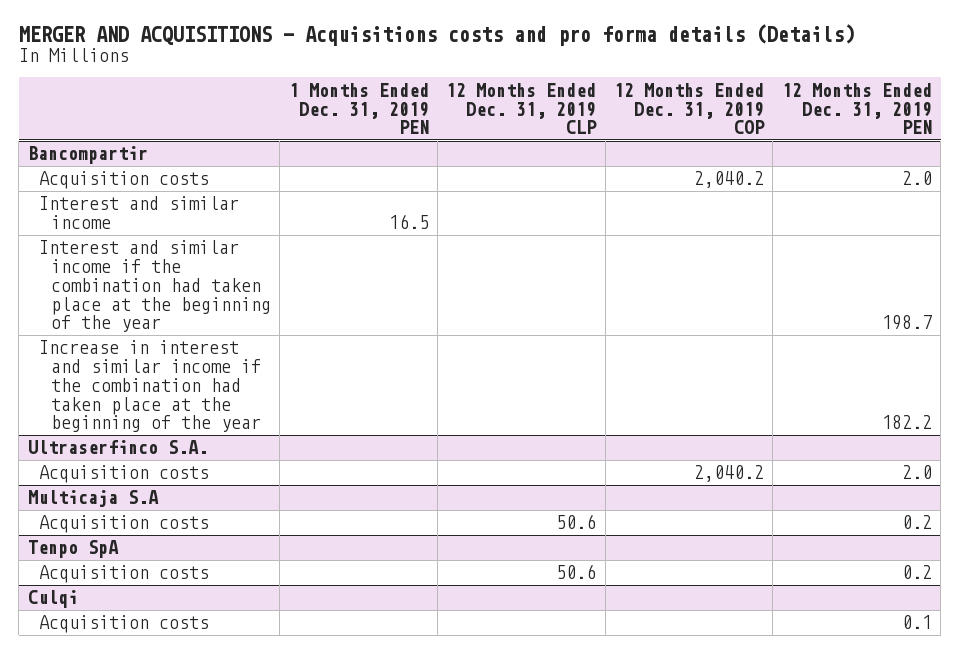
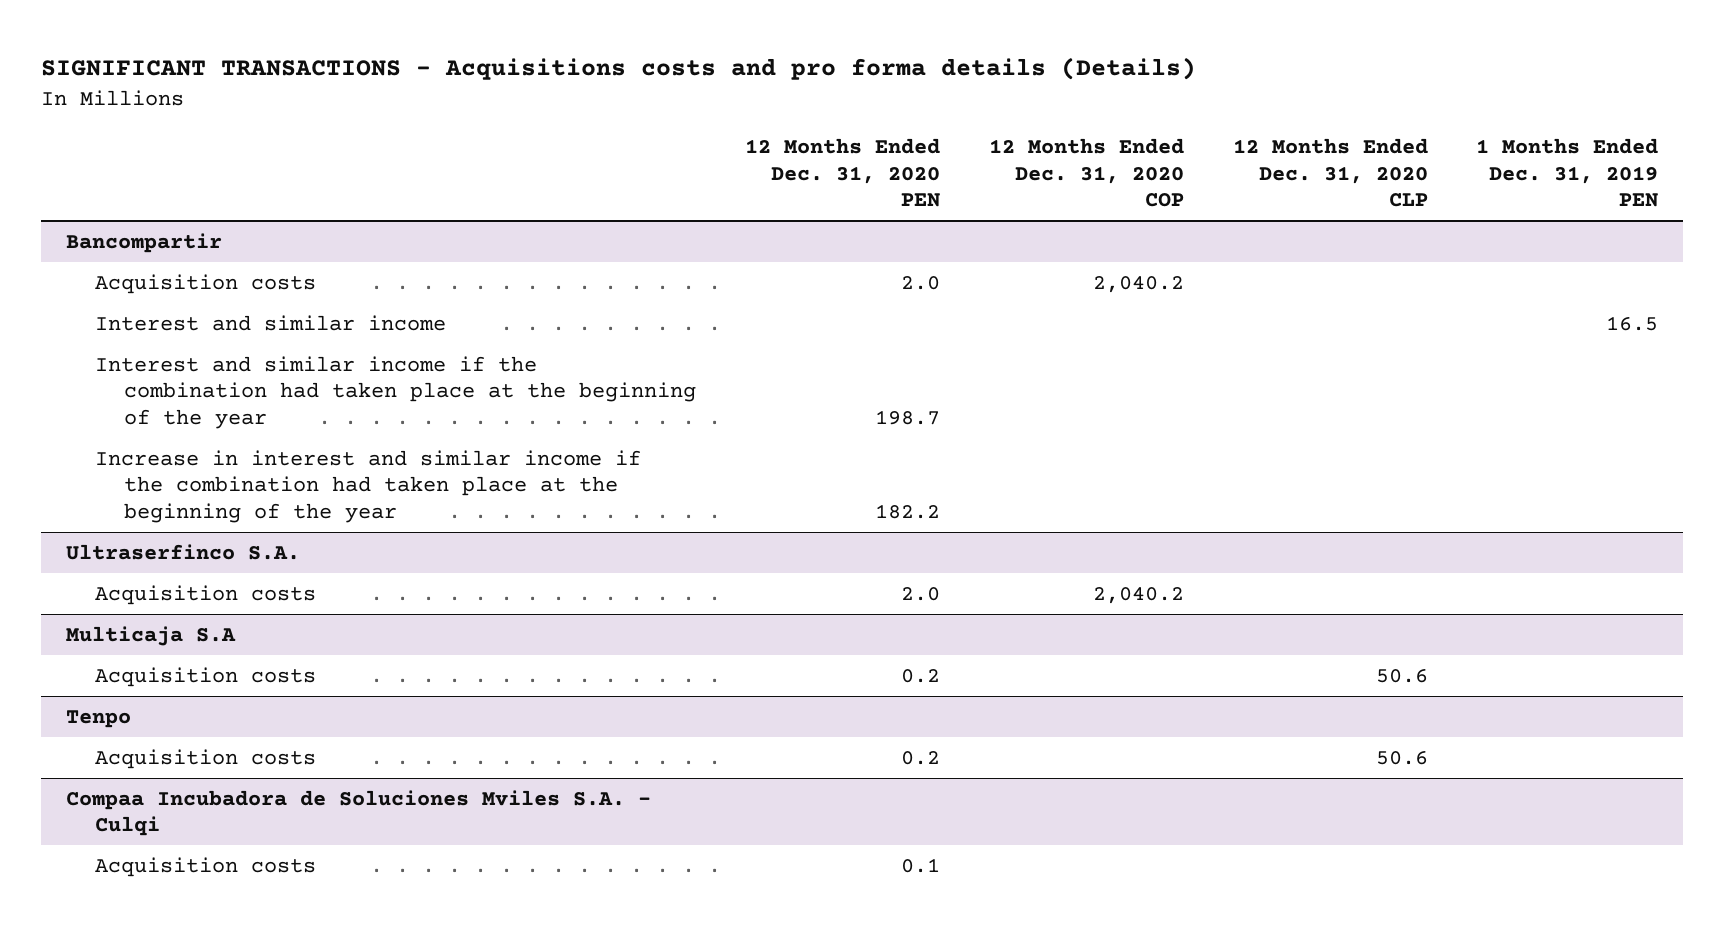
- MERGER AND ACQUISITIONS - Acquisitions costs and pro forma details (Details)
+ SIGNIFICANT TRANSACTIONS - Acquisitions costs and pro forma details (Details)
- | 1 Months Ended Dec. 31, 2019 PEN | 12 Months Ended Dec. 31, 2019 CLP | 12 Months Ended Dec. 31, 2019 COP | 12 Months Ended Dec. 31, 2019 PEN
+ | 12 Months Ended Dec. 31, 2020 PEN | 12 Months Ended Dec. 31, 2020 COP | 12 Months Ended Dec. 31, 2020 CLP | 1 Months Ended Dec. 31, 2019 PEN
- Tenpo SpA
+ Tenpo
- Culqi
+ Compaa Incubadora de Soluciones Mviles S.A. - Culqi

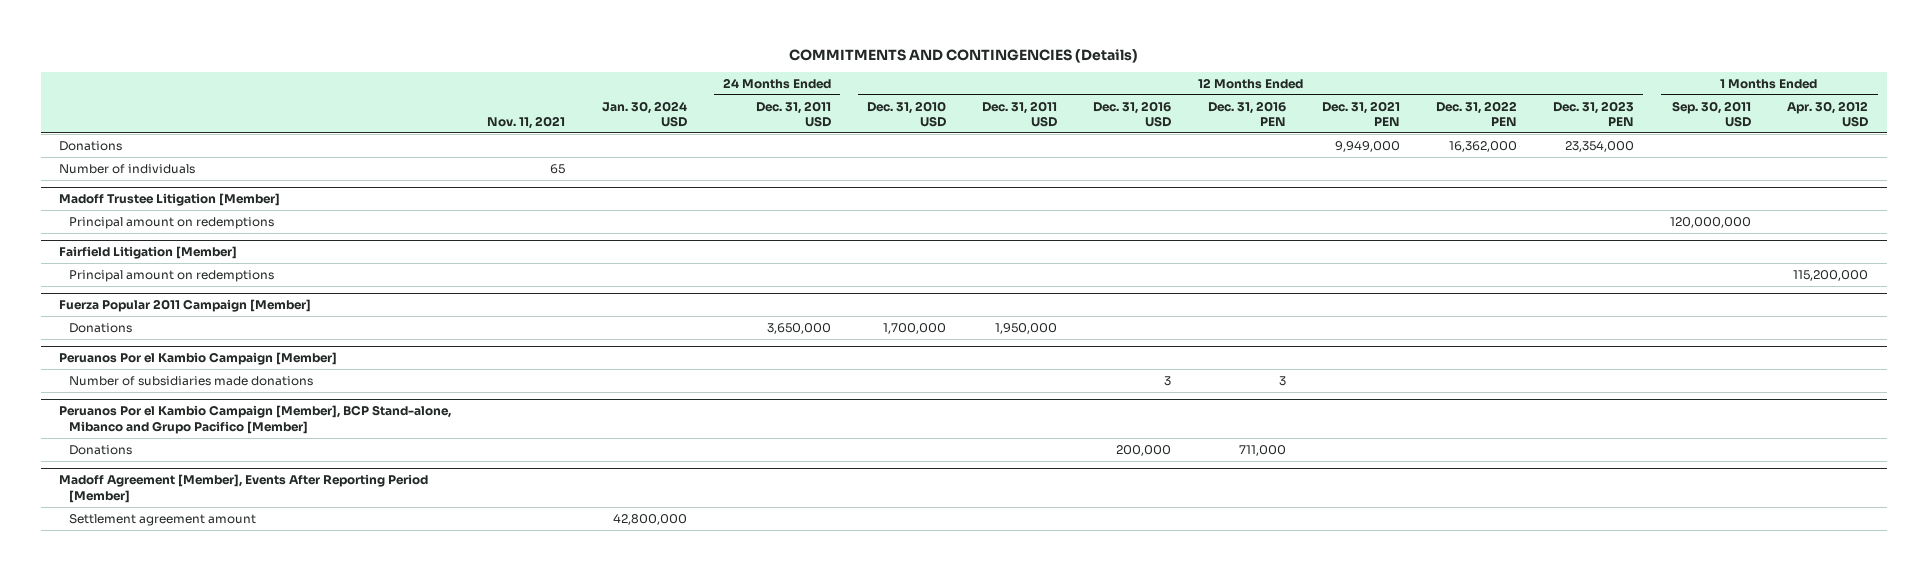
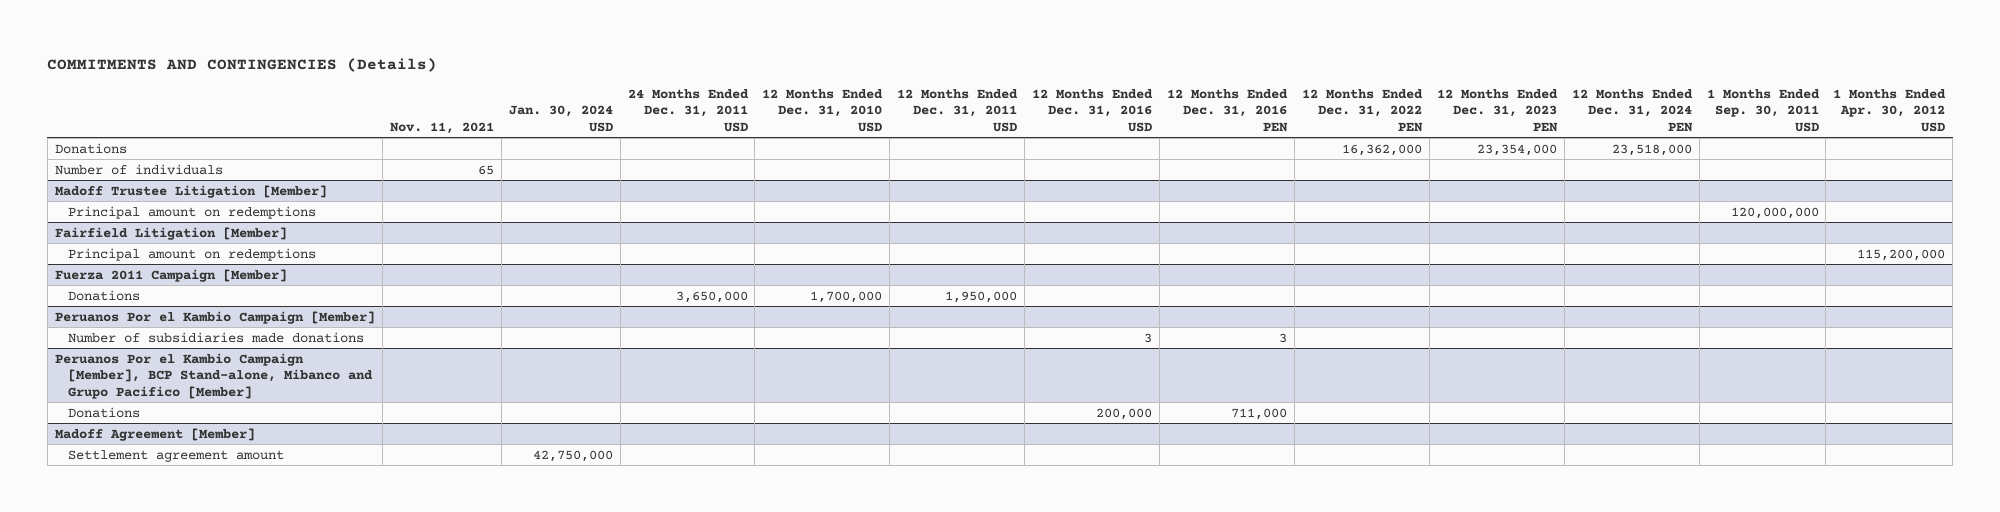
- | Nov. 11, 2021 | Jan. 30, 2024 USD | 24 Months Ended Dec. 31, 2011 USD | 12 Months Ended Dec. 31, 2010 USD | 12 Months Ended Dec. 31, 2011 USD | 12 Months Ended Dec. 31, 2016 USD | 12 Months Ended Dec. 31, 2016 PEN | 12 Months Ended Dec. 31, 2021 PEN | 12 Months Ended Dec. 31, 2022 PEN | 12 Months Ended Dec. 31, 2023 PEN | 1 Months Ended Sep. 30, 2011 USD | 1 Months Ended Apr. 30, 2012 USD
+ | Nov. 11, 2021 | Jan. 30, 2024 USD | 24 Months Ended Dec. 31, 2011 USD | 12 Months Ended Dec. 31, 2010 USD | 12 Months Ended Dec. 31, 2011 USD | 12 Months Ended Dec. 31, 2016 USD | 12 Months Ended Dec. 31, 2016 PEN | 12 Months Ended Dec. 31, 2022 PEN | 12 Months Ended Dec. 31, 2023 PEN | 12 Months Ended Dec. 31, 2024 PEN | 1 Months Ended Sep. 30, 2011 USD | 1 Months Ended Apr. 30, 2012 USD
- Fuerza Popular 2011 Campaign [Member]
+ Fuerza 2011 Campaign [Member]
- Madoff Agreement [Member], Events After Reporting Period [Member]
- Settlement agreement amount | | 42,800,000 | | | | | | | | | |
+ Madoff Agreement [Member]
+ Settlement agreement amount | | 42,750,000 | | | | | | | | | |

